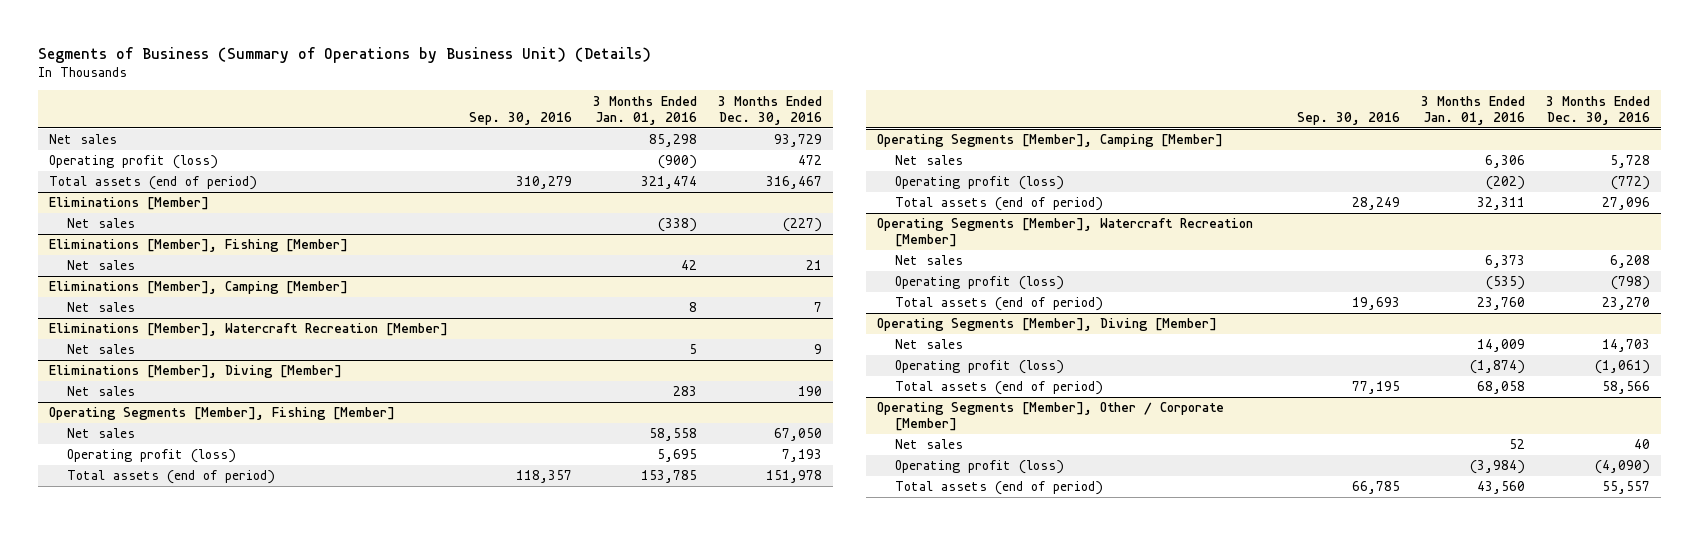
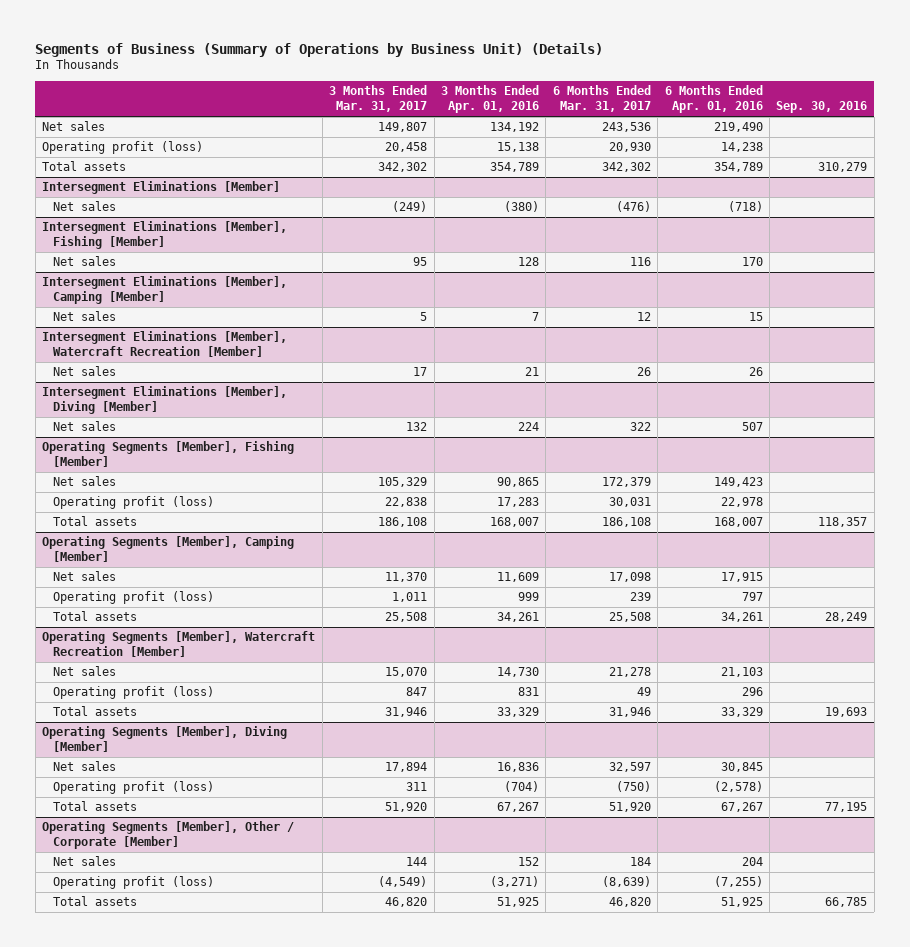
- | Sep. 30, 2016 | 3 Months Ended Jan. 01, 2016 | 3 Months Ended Dec. 30, 2016
+ | 3 Months Ended Mar. 31, 2017 | 3 Months Ended Apr. 01, 2016 | 6 Months Ended Mar. 31, 2017 | 6 Months Ended Apr. 01, 2016 | Sep. 30, 2016
- Total assets (end of period) | 310,279 | 321,474 | 316,467
- Eliminations [Member]
+ Total assets | 342,302 | 354,789 | 342,302 | 354,789 | 310,279
+ Intersegment Eliminations [Member]
- Eliminations [Member], Fishing [Member]
+ Intersegment Eliminations [Member], Fishing [Member]
- Eliminations [Member], Camping [Member]
+ Intersegment Eliminations [Member], Camping [Member]
- Eliminations [Member], Watercraft Recreation [Member]
+ Intersegment Eliminations [Member], Watercraft Recreation [Member]
- Eliminations [Member], Diving [Member]
+ Intersegment Eliminations [Member], Diving [Member]
@ Operating Segments [Member], Fishing [Member]
- Total assets (end of period) | 118,357 | 153,785 | 151,978
+ Total assets | 186,108 | 168,007 | 186,108 | 168,007 | 118,357
@ Operating Segments [Member], Camping [Member]
- Total assets (end of period) | 28,249 | 32,311 | 27,096
+ Total assets | 25,508 | 34,261 | 25,508 | 34,261 | 28,249
@ Operating Segments [Member], Watercraft Recreation [Member]
- Total assets (end of period) | 19,693 | 23,760 | 23,270
+ Total assets | 31,946 | 33,329 | 31,946 | 33,329 | 19,693
@ Operating Segments [Member], Diving [Member]
- Total assets (end of period) | 77,195 | 68,058 | 58,566
+ Total assets | 51,920 | 67,267 | 51,920 | 67,267 | 77,195
@ Operating Segments [Member], Other / Corporate [Member]
- Total assets (end of period) | 66,785 | 43,560 | 55,557
+ Total assets | 46,820 | 51,925 | 46,820 | 51,925 | 66,785

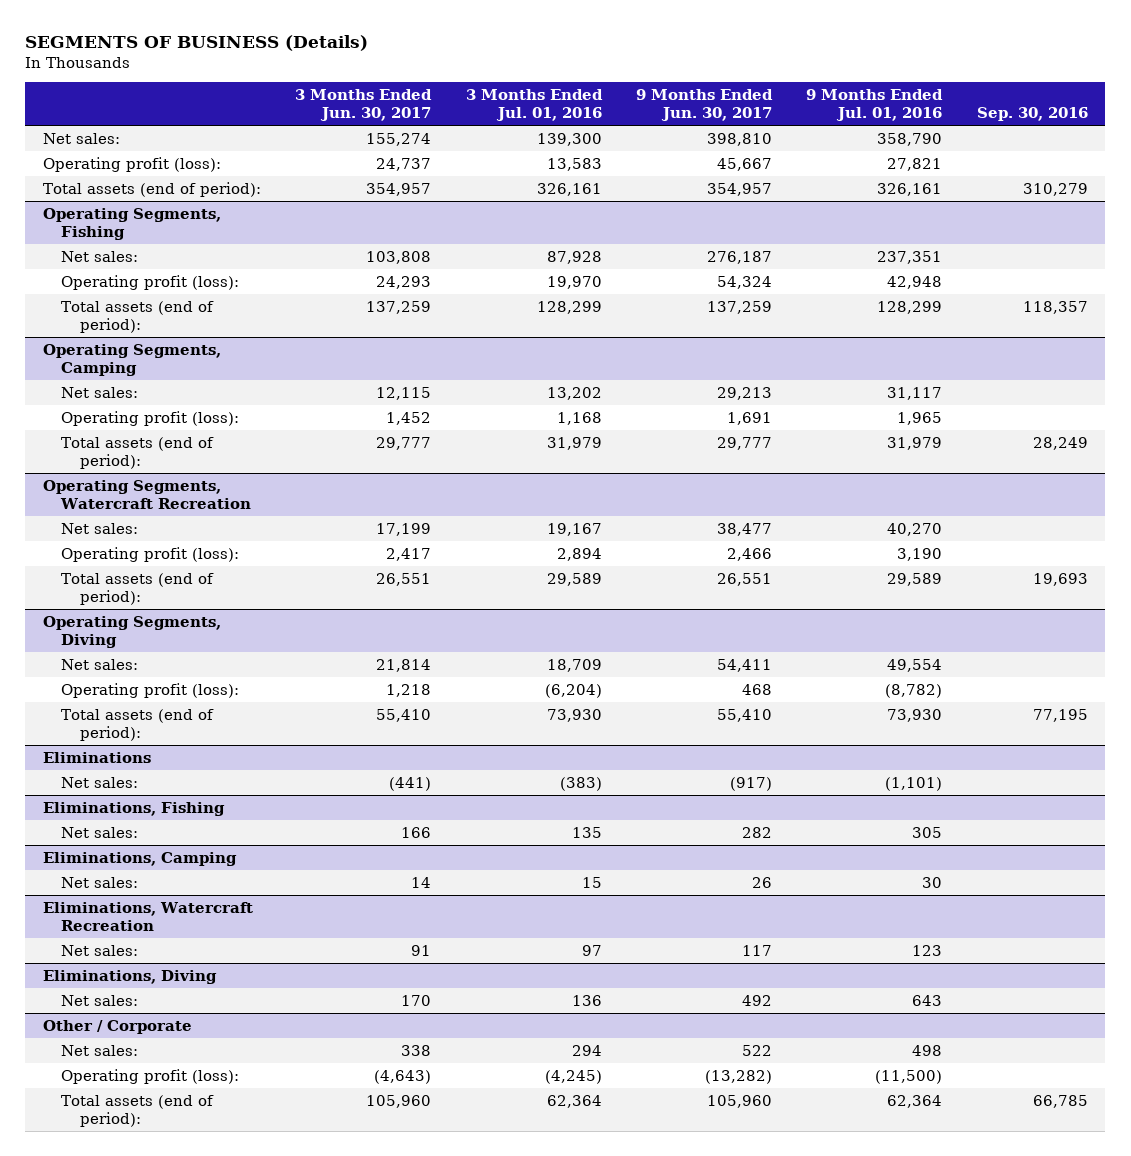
- Segments of Business (Summary of Operations by Business Unit) (Details)
+ SEGMENTS OF BUSINESS (Details)
- | 3 Months Ended Mar. 31, 2017 | 3 Months Ended Apr. 01, 2016 | 6 Months Ended Mar. 31, 2017 | 6 Months Ended Apr. 01, 2016 | Sep. 30, 2016
+ | 3 Months Ended Jun. 30, 2017 | 3 Months Ended Jul. 01, 2016 | 9 Months Ended Jun. 30, 2017 | 9 Months Ended Jul. 01, 2016 | Sep. 30, 2016
- Net sales | 149,807 | 134,192 | 243,536 | 219,490 |
- Operating profit (loss) | 20,458 | 15,138 | 20,930 | 14,238 |
- Total assets | 342,302 | 354,789 | 342,302 | 354,789 | 310,279
- Intersegment Eliminations [Member]
- Net sales | (249) | (380) | (476) | (718) |
- Intersegment Eliminations [Member], Fishing [Member]
- Net sales | 95 | 128 | 116 | 170 |
- Intersegment Eliminations [Member], Camping [Member]
- Net sales | 5 | 7 | 12 | 15 |
- Intersegment Eliminations [Member], Watercraft Recreation [Member]
- Net sales | 17 | 21 | 26 | 26 |
- Intersegment Eliminations [Member], Diving [Member]
- Net sales | 132 | 224 | 322 | 507 |
- Operating Segments [Member], Fishing [Member]
- Net sales | 105,329 | 90,865 | 172,379 | 149,423 |
- Operating profit (loss) | 22,838 | 17,283 | 30,031 | 22,978 |
- Total assets | 186,108 | 168,007 | 186,108 | 168,007 | 118,357
- Operating Segments [Member], Camping [Member]
- Net sales | 11,370 | 11,609 | 17,098 | 17,915 |
- Operating profit (loss) | 1,011 | 999 | 239 | 797 |
- Total assets | 25,508 | 34,261 | 25,508 | 34,261 | 28,249
- Operating Segments [Member], Watercraft Recreation [Member]
- Net sales | 15,070 | 14,730 | 21,278 | 21,103 |
- Operating profit (loss) | 847 | 831 | 49 | 296 |
- Total assets | 31,946 | 33,329 | 31,946 | 33,329 | 19,693
- Operating Segments [Member], Diving [Member]
- Net sales | 17,894 | 16,836 | 32,597 | 30,845 |
- Operating profit (loss) | 311 | (704) | (750) | (2,578) |
- Total assets | 51,920 | 67,267 | 51,920 | 67,267 | 77,195
- Operating Segments [Member], Other / Corporate [Member]
- Net sales | 144 | 152 | 184 | 204 |
- Operating profit (loss) | (4,549) | (3,271) | (8,639) | (7,255) |
- Total assets | 46,820 | 51,925 | 46,820 | 51,925 | 66,785
+ Net sales: | 155,274 | 139,300 | 398,810 | 358,790 |
+ Operating profit (loss): | 24,737 | 13,583 | 45,667 | 27,821 |
+ Total assets (end of period): | 354,957 | 326,161 | 354,957 | 326,161 | 310,279
+ Operating Segments, Fishing
+ Net sales: | 103,808 | 87,928 | 276,187 | 237,351 |
+ Operating profit (loss): | 24,293 | 19,970 | 54,324 | 42,948 |
+ Total assets (end of period): | 137,259 | 128,299 | 137,259 | 128,299 | 118,357
+ Operating Segments, Camping
+ Net sales: | 12,115 | 13,202 | 29,213 | 31,117 |
+ Operating profit (loss): | 1,452 | 1,168 | 1,691 | 1,965 |
+ Total assets (end of period): | 29,777 | 31,979 | 29,777 | 31,979 | 28,249
+ Operating Segments, Watercraft Recreation
+ Net sales: | 17,199 | 19,167 | 38,477 | 40,270 |
+ Operating profit (loss): | 2,417 | 2,894 | 2,466 | 3,190 |
+ Total assets (end of period): | 26,551 | 29,589 | 26,551 | 29,589 | 19,693
+ Operating Segments, Diving
+ Net sales: | 21,814 | 18,709 | 54,411 | 49,554 |
+ Operating profit (loss): | 1,218 | (6,204) | 468 | (8,782) |
+ Total assets (end of period): | 55,410 | 73,930 | 55,410 | 73,930 | 77,195
+ Eliminations
+ Net sales: | (441) | (383) | (917) | (1,101) |
+ Eliminations, Fishing
+ Net sales: | 166 | 135 | 282 | 305 |
+ Eliminations, Camping
+ Net sales: | 14 | 15 | 26 | 30 |
+ Eliminations, Watercraft Recreation
+ Net sales: | 91 | 97 | 117 | 123 |
+ Eliminations, Diving
+ Net sales: | 170 | 136 | 492 | 643 |
+ Other / Corporate
+ Net sales: | 338 | 294 | 522 | 498 |
+ Operating profit (loss): | (4,643) | (4,245) | (13,282) | (11,500) |
+ Total assets (end of period): | 105,960 | 62,364 | 105,960 | 62,364 | 66,785

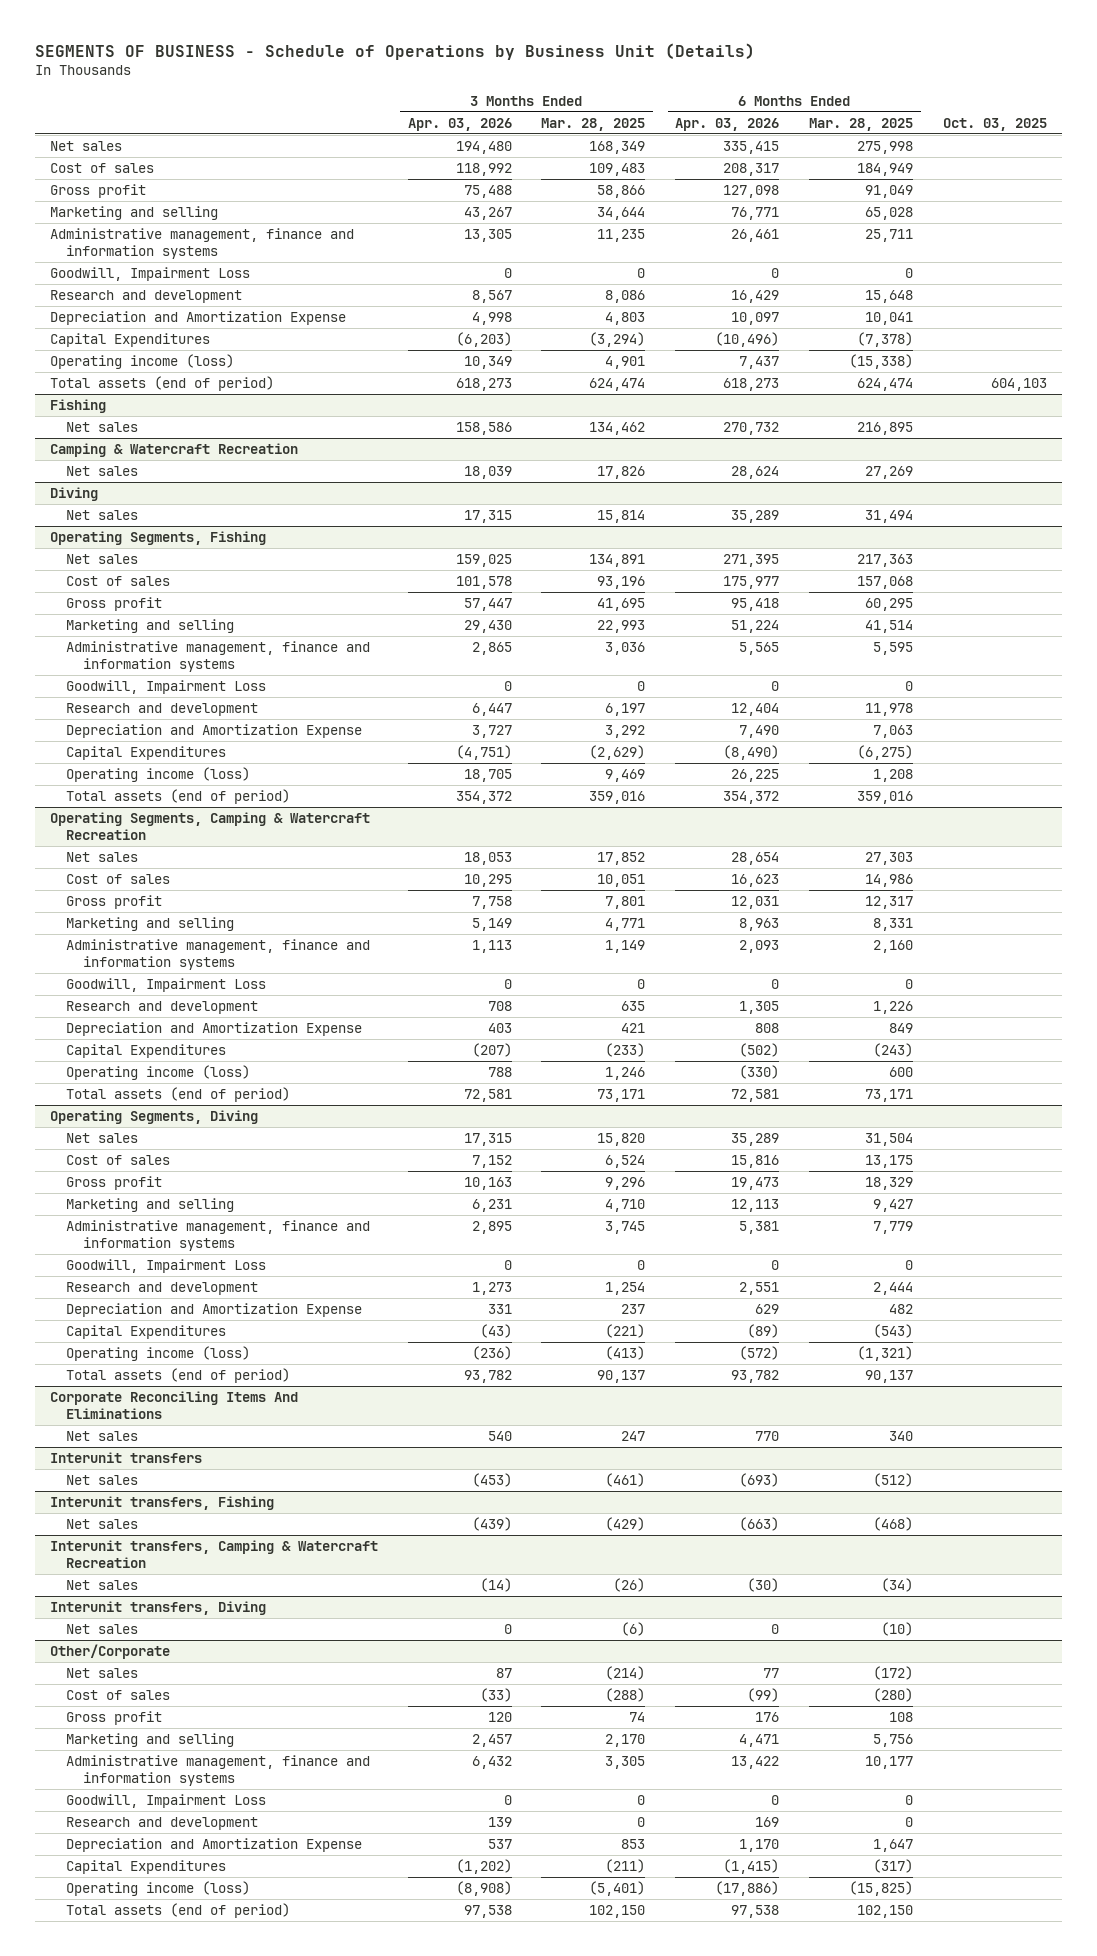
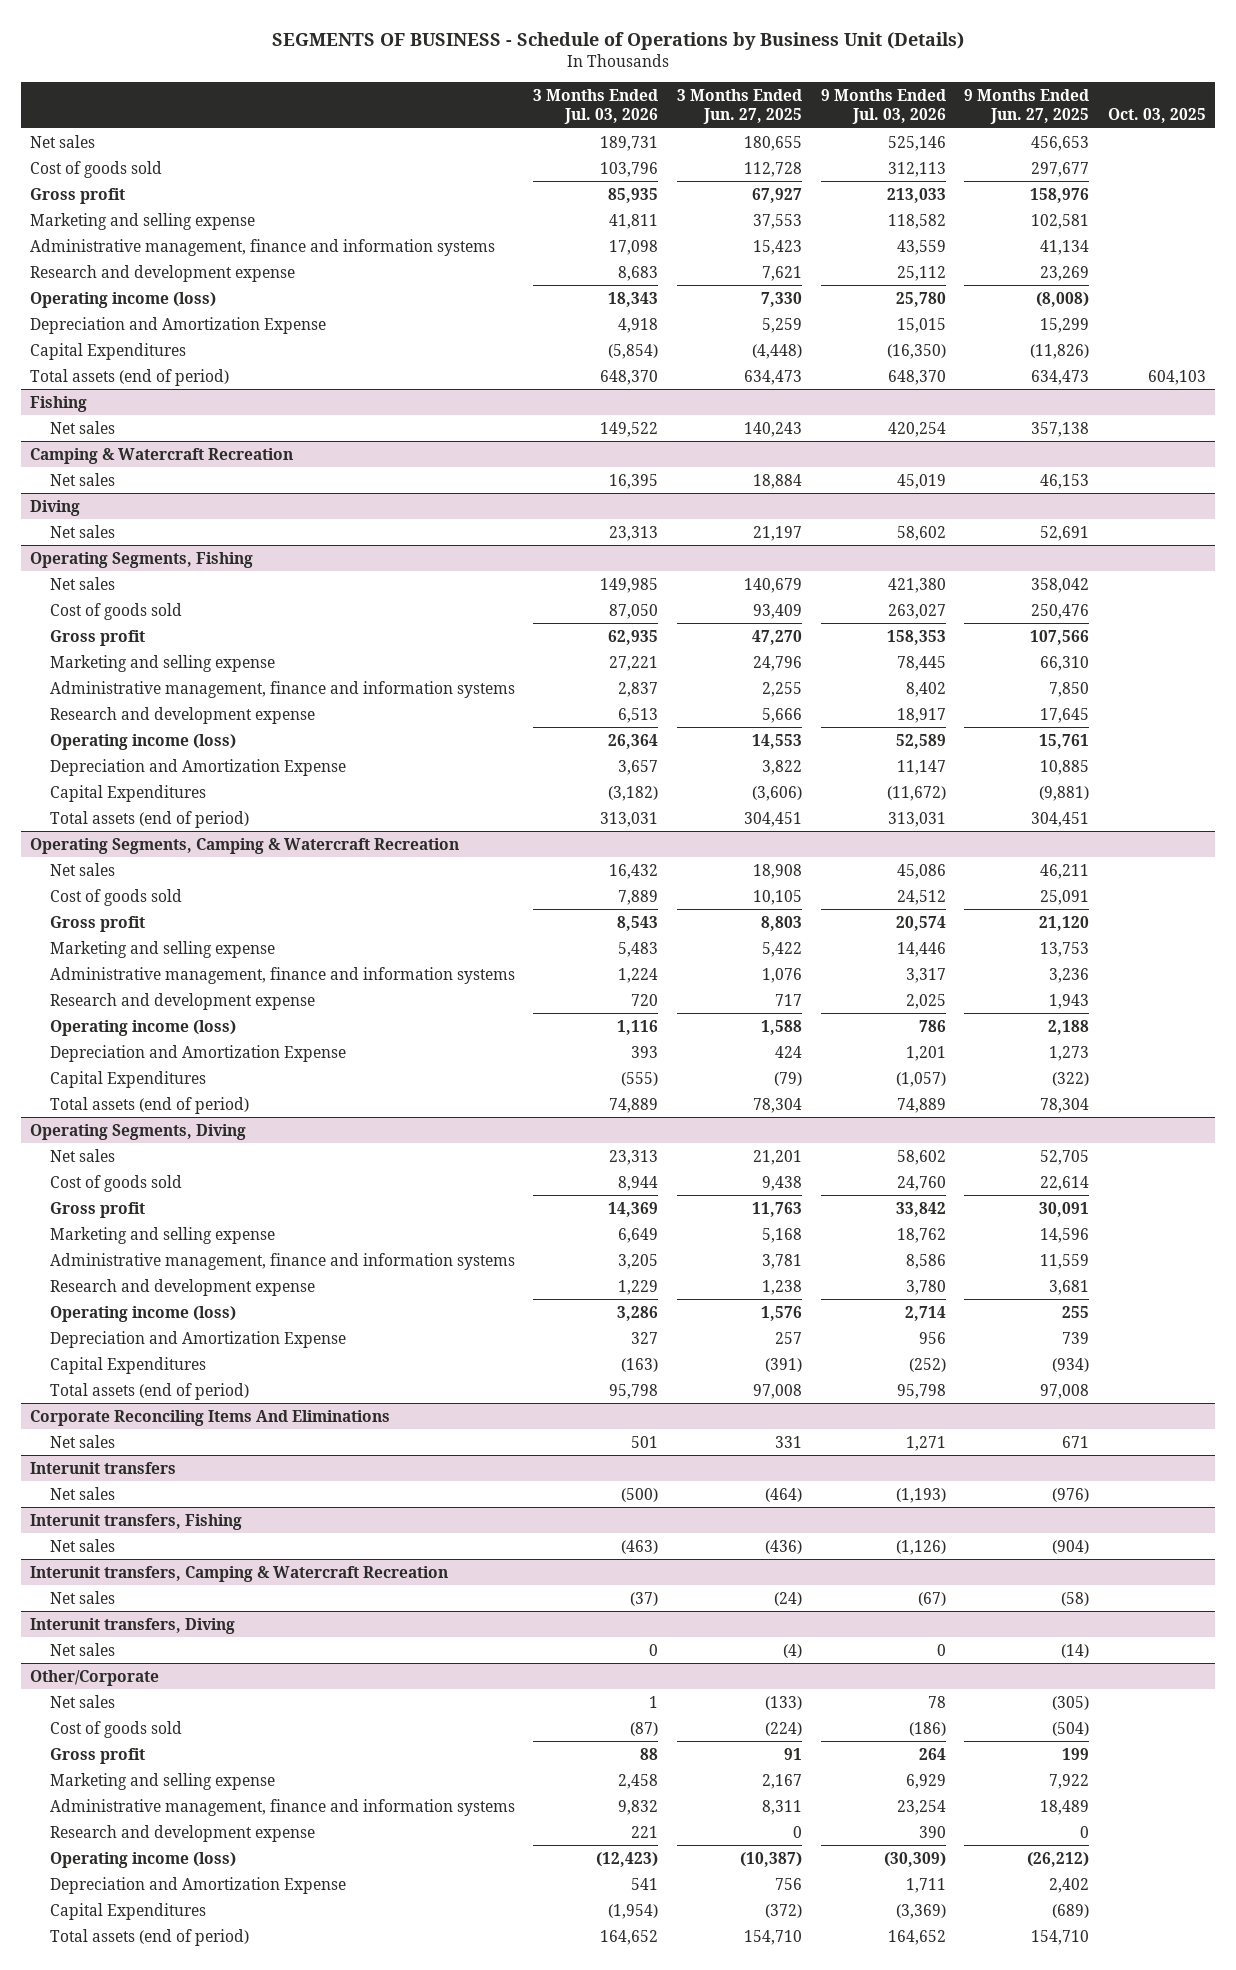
- | 3 Months Ended Apr. 03, 2026 | 3 Months Ended Mar. 28, 2025 | 6 Months Ended Apr. 03, 2026 | 6 Months Ended Mar. 28, 2025 | Oct. 03, 2025
+ | 3 Months Ended Jul. 03, 2026 | 3 Months Ended Jun. 27, 2025 | 9 Months Ended Jul. 03, 2026 | 9 Months Ended Jun. 27, 2025 | Oct. 03, 2025
- Cost of sales | 118,992 | 109,483 | 208,317 | 184,949 |
+ Cost of goods sold | 103,796 | 112,728 | 312,113 | 297,677 |
- Marketing and selling | 43,267 | 34,644 | 76,771 | 65,028 |
+ Marketing and selling expense | 41,811 | 37,553 | 118,582 | 102,581 |
- Goodwill, Impairment Loss | 0 | 0 | 0 | 0 |
- Research and development | 8,567 | 8,086 | 16,429 | 15,648 |
+ Research and development expense | 8,683 | 7,621 | 25,112 | 23,269 |
moved up: Operating income (loss) | 18,343 | 7,330 | 25,780 | (8,008) |
@ Operating Segments, Fishing
- Cost of sales | 101,578 | 93,196 | 175,977 | 157,068 |
+ Cost of goods sold | 87,050 | 93,409 | 263,027 | 250,476 |
- Marketing and selling | 29,430 | 22,993 | 51,224 | 41,514 |
+ Marketing and selling expense | 27,221 | 24,796 | 78,445 | 66,310 |
- Goodwill, Impairment Loss | 0 | 0 | 0 | 0 |
- Research and development | 6,447 | 6,197 | 12,404 | 11,978 |
+ Research and development expense | 6,513 | 5,666 | 18,917 | 17,645 |
moved up: Operating income (loss) | 26,364 | 14,553 | 52,589 | 15,761 |
@ Operating Segments, Camping & Watercraft Recreation
- Cost of sales | 10,295 | 10,051 | 16,623 | 14,986 |
+ Cost of goods sold | 7,889 | 10,105 | 24,512 | 25,091 |
- Marketing and selling | 5,149 | 4,771 | 8,963 | 8,331 |
+ Marketing and selling expense | 5,483 | 5,422 | 14,446 | 13,753 |
- Goodwill, Impairment Loss | 0 | 0 | 0 | 0 |
- Research and development | 708 | 635 | 1,305 | 1,226 |
+ Research and development expense | 720 | 717 | 2,025 | 1,943 |
moved up: Operating income (loss) | 1,116 | 1,588 | 786 | 2,188 |
@ Operating Segments, Diving
- Cost of sales | 7,152 | 6,524 | 15,816 | 13,175 |
+ Cost of goods sold | 8,944 | 9,438 | 24,760 | 22,614 |
- Marketing and selling | 6,231 | 4,710 | 12,113 | 9,427 |
+ Marketing and selling expense | 6,649 | 5,168 | 18,762 | 14,596 |
- Goodwill, Impairment Loss | 0 | 0 | 0 | 0 |
- Research and development | 1,273 | 1,254 | 2,551 | 2,444 |
+ Research and development expense | 1,229 | 1,238 | 3,780 | 3,681 |
moved up: Operating income (loss) | 3,286 | 1,576 | 2,714 | 255 |
@ Other/Corporate
- Cost of sales | (33) | (288) | (99) | (280) |
+ Cost of goods sold | (87) | (224) | (186) | (504) |
- Marketing and selling | 2,457 | 2,170 | 4,471 | 5,756 |
+ Marketing and selling expense | 2,458 | 2,167 | 6,929 | 7,922 |
- Goodwill, Impairment Loss | 0 | 0 | 0 | 0 |
- Research and development | 139 | 0 | 169 | 0 |
+ Research and development expense | 221 | 0 | 390 | 0 |
moved up: Operating income (loss) | (12,423) | (10,387) | (30,309) | (26,212) |

